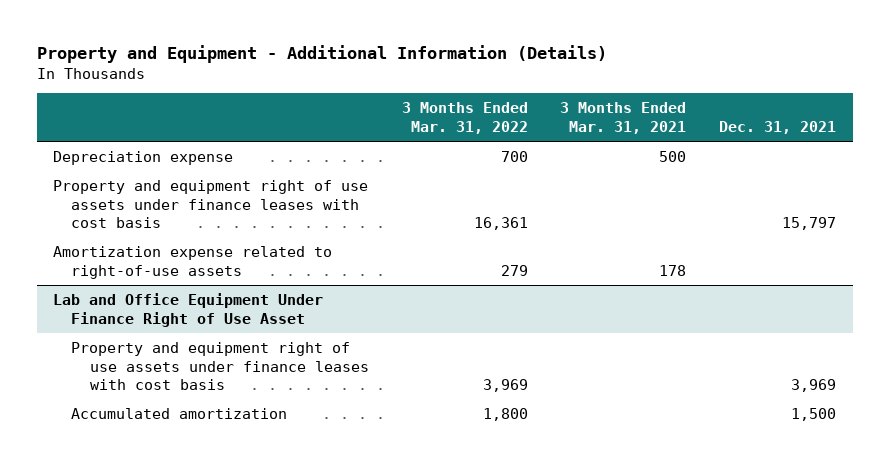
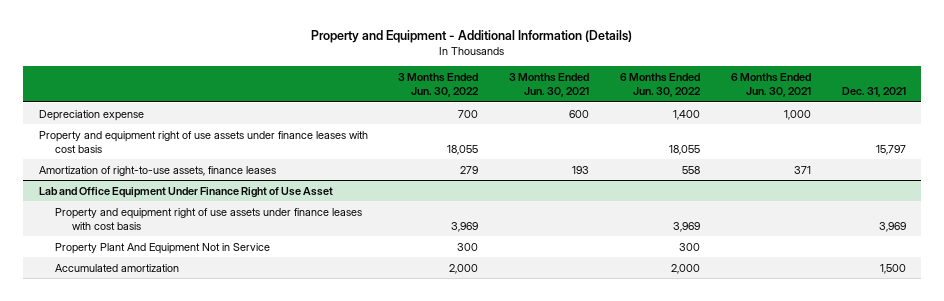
- | 3 Months Ended Mar. 31, 2022 | 3 Months Ended Mar. 31, 2021 | Dec. 31, 2021
+ | 3 Months Ended Jun. 30, 2022 | 3 Months Ended Jun. 30, 2021 | 6 Months Ended Jun. 30, 2022 | 6 Months Ended Jun. 30, 2021 | Dec. 31, 2021
- Amortization expense related to right-of-use assets | 279 | 178 |
+ Amortization of right-to-use assets, finance leases | 279 | 193 | 558 | 371 |
@ Lab and Office Equipment Under Finance Right of Use Asset
+ Property Plant And Equipment Not in Service | 300 | | 300 | |

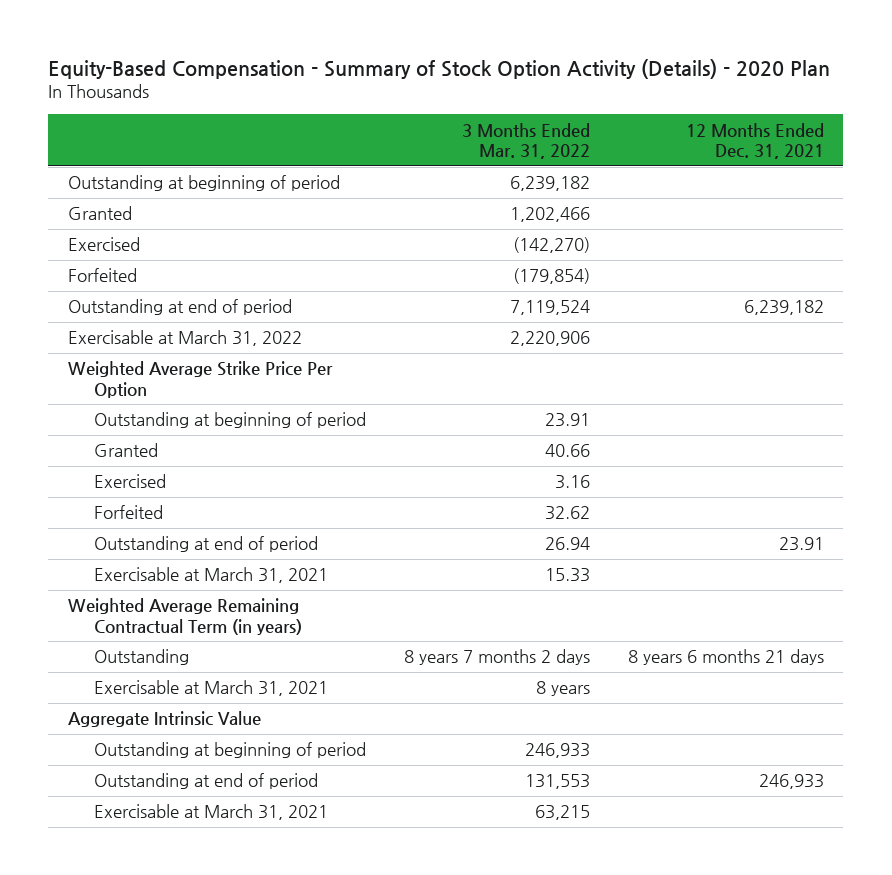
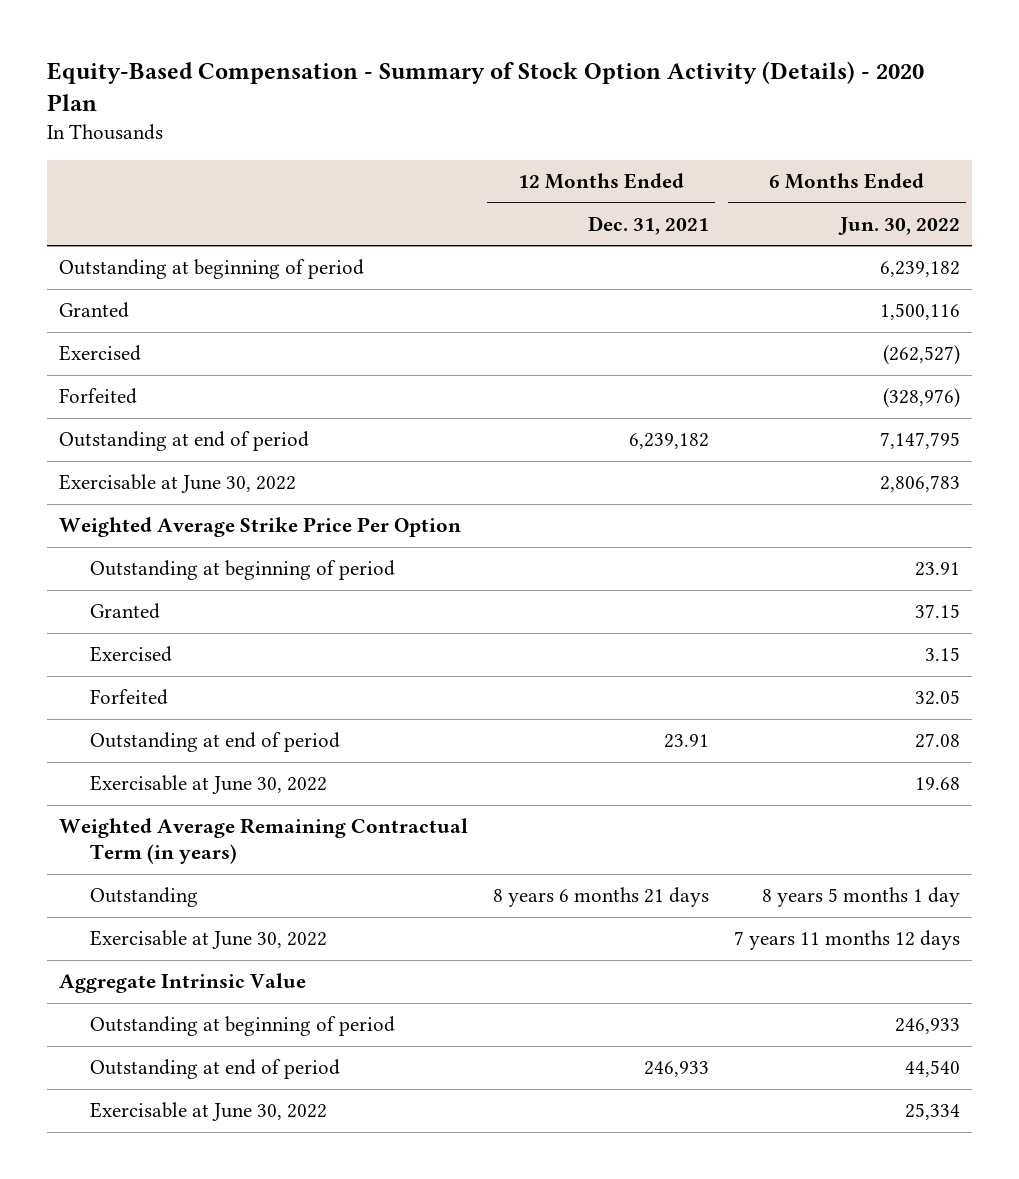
- | 3 Months Ended Mar. 31, 2022 | 12 Months Ended Dec. 31, 2021
+ | 12 Months Ended Dec. 31, 2021 | 6 Months Ended Jun. 30, 2022
- Exercisable at March 31, 2022 | 2,220,906 |
+ Exercisable at June 30, 2022 | | 2,806,783
- Exercisable at March 31, 2021 | 15.33 |
+ Exercisable at June 30, 2022 | | 19.68
- Exercisable at March 31, 2021 | 8 years |
+ Exercisable at June 30, 2022 | | 7 years 11 months 12 days
- Exercisable at March 31, 2021 | 63,215 |
+ Exercisable at June 30, 2022 | | 25,334

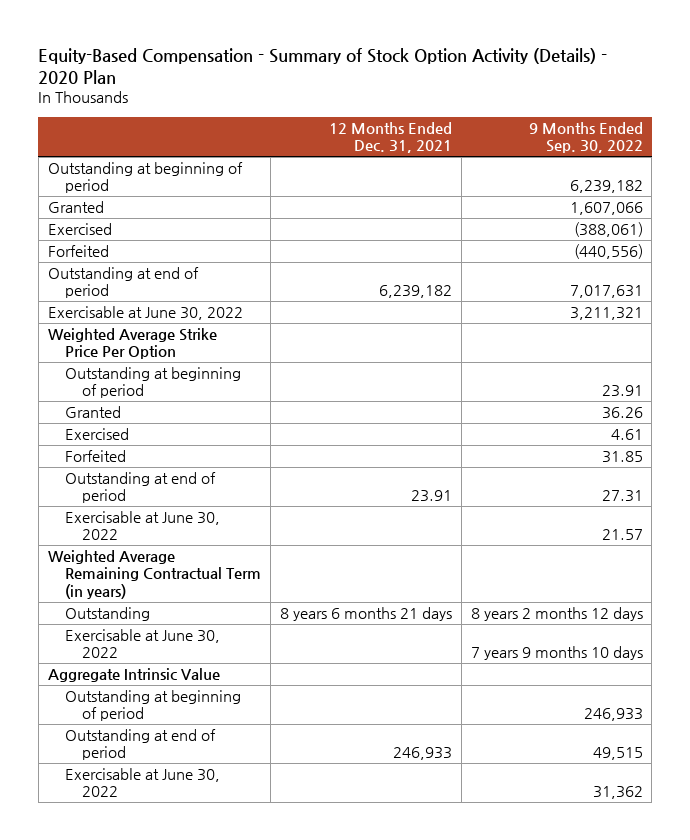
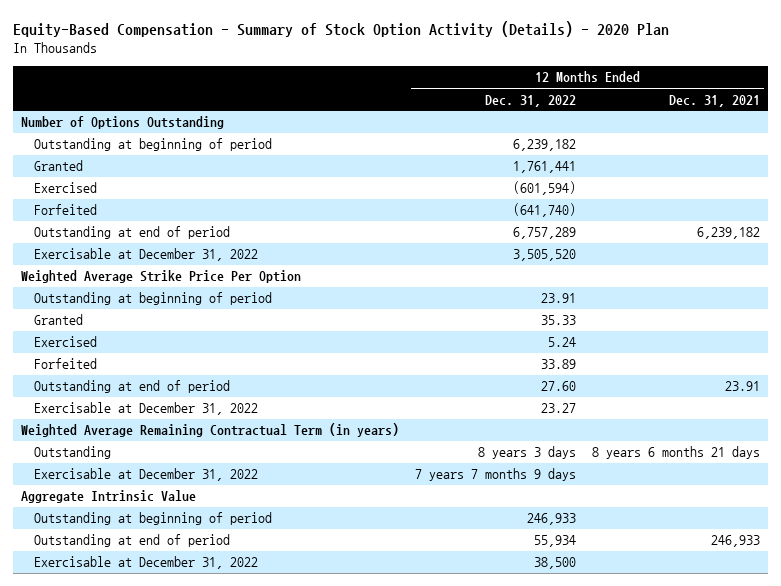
- | 12 Months Ended Dec. 31, 2021 | 9 Months Ended Sep. 30, 2022
+ | 12 Months Ended Dec. 31, 2022 | 12 Months Ended Dec. 31, 2021
+ Number of Options Outstanding
- Exercisable at June 30, 2022 | | 3,211,321
+ Exercisable at December 31, 2022 | 3,505,520 |
- Exercisable at June 30, 2022 | | 21.57
+ Exercisable at December 31, 2022 | 23.27 |
- Exercisable at June 30, 2022 | | 7 years 9 months 10 days
+ Exercisable at December 31, 2022 | 7 years 7 months 9 days |
- Exercisable at June 30, 2022 | | 31,362
+ Exercisable at December 31, 2022 | 38,500 |

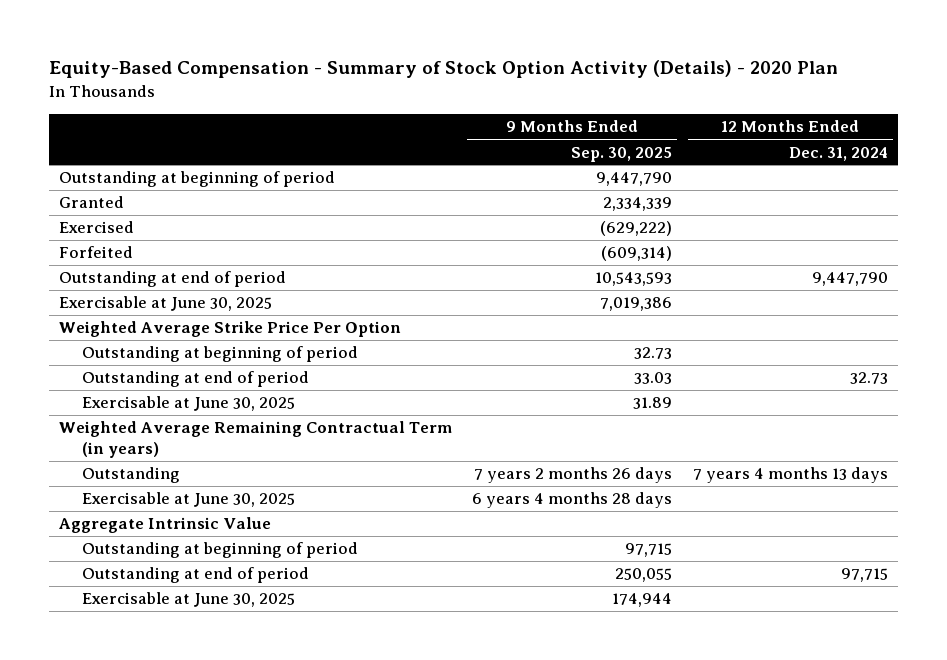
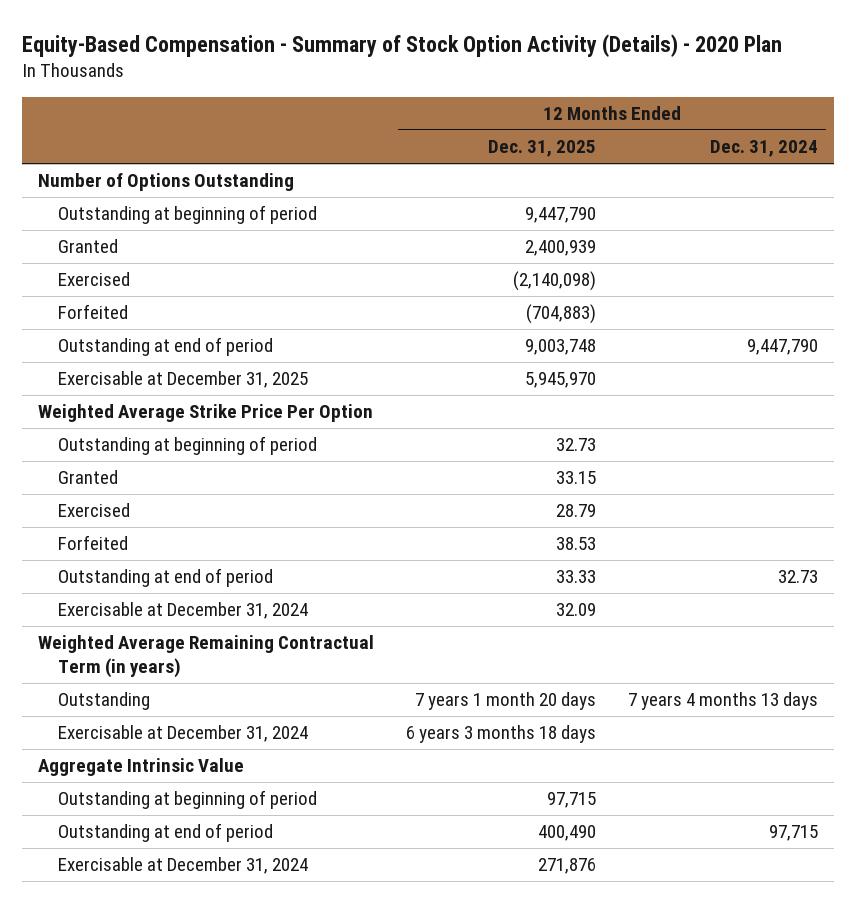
- | 9 Months Ended Sep. 30, 2025 | 12 Months Ended Dec. 31, 2024
+ | 12 Months Ended Dec. 31, 2025 | 12 Months Ended Dec. 31, 2024
+ Number of Options Outstanding
- Exercisable at June 30, 2025 | 7,019,386 |
+ Exercisable at December 31, 2025 | 5,945,970 |
+ Granted | 33.15 |
+ Exercised | 28.79 |
+ Forfeited | 38.53 |
- Exercisable at June 30, 2025 | 31.89 |
+ Exercisable at December 31, 2024 | 32.09 |
- Exercisable at June 30, 2025 | 6 years 4 months 28 days |
+ Exercisable at December 31, 2024 | 6 years 3 months 18 days |
- Exercisable at June 30, 2025 | 174,944 |
+ Exercisable at December 31, 2024 | 271,876 |

